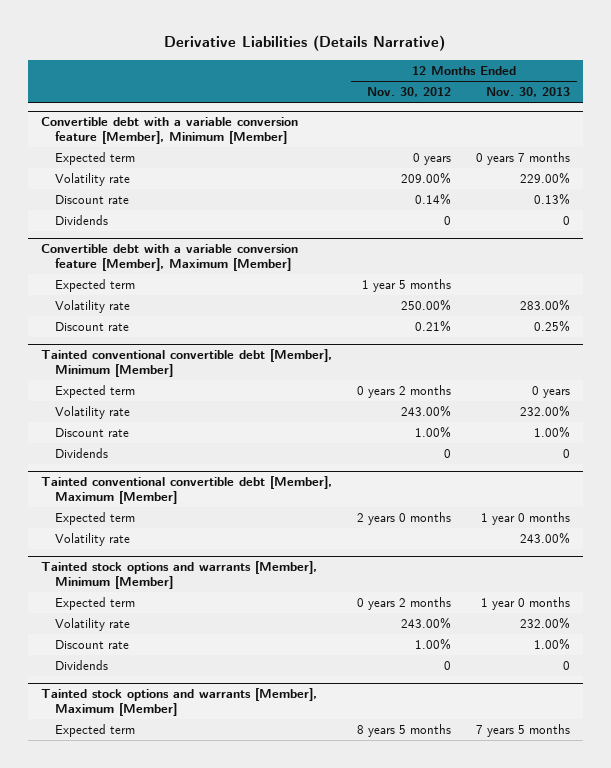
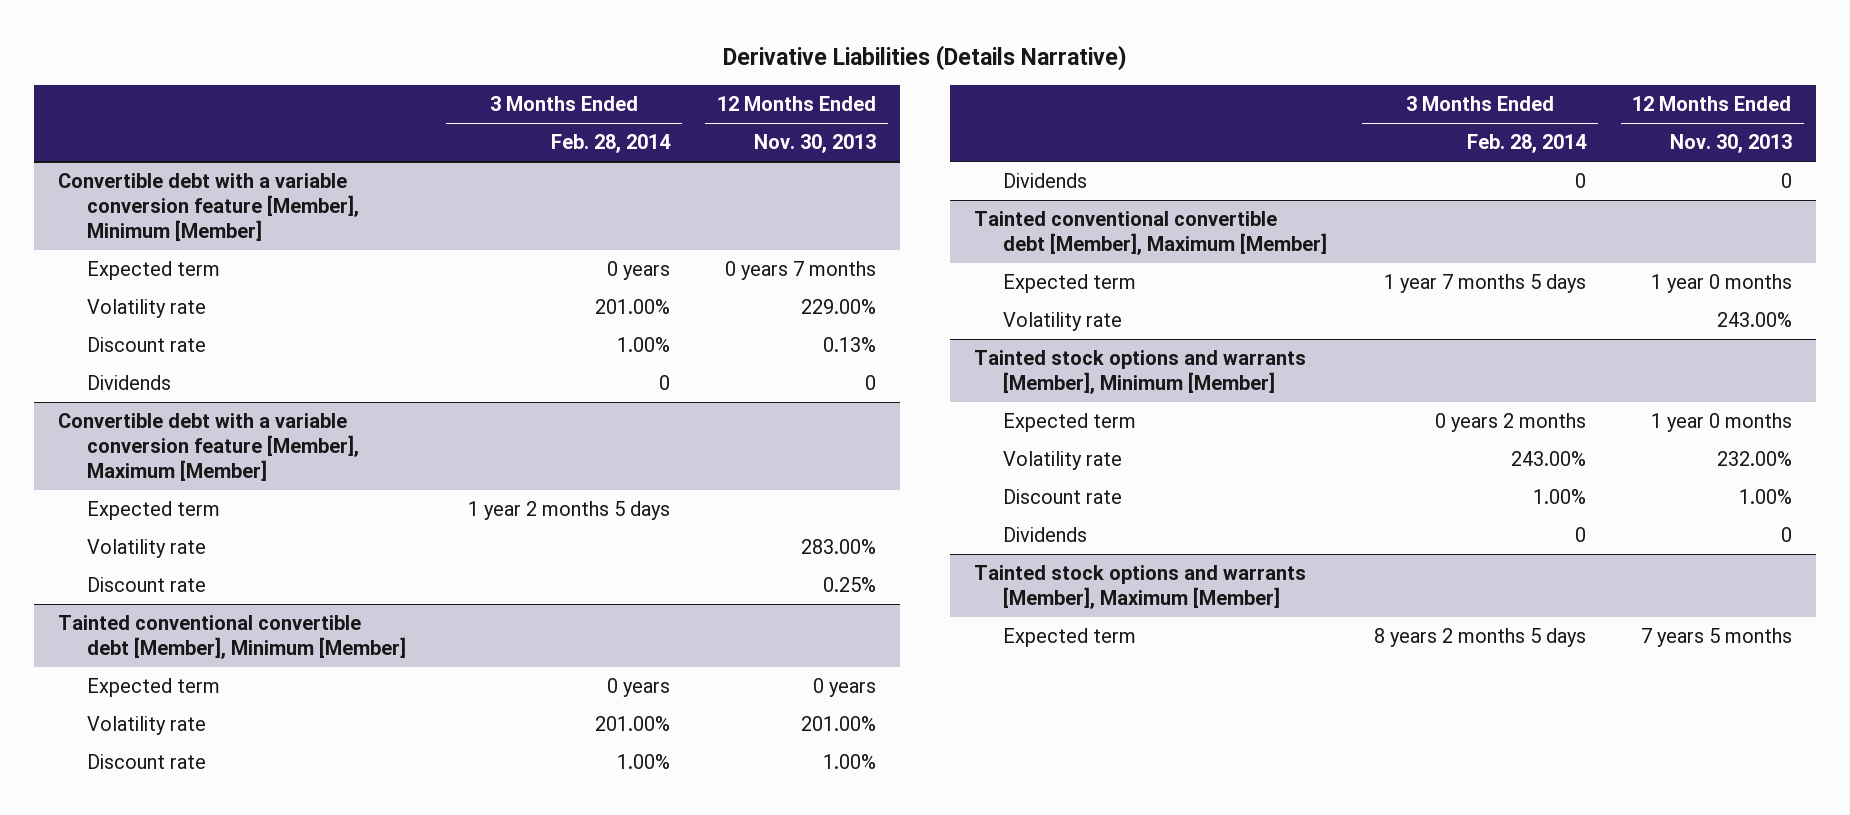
- | 12 Months Ended Nov. 30, 2012 | 12 Months Ended Nov. 30, 2013
+ | 3 Months Ended Feb. 28, 2014 | 12 Months Ended Nov. 30, 2013
@ Tainted conventional convertible debt [Member], Minimum [Member]
- Volatility rate | 243.00% | 232.00%
+ Volatility rate | 201.00% | 201.00%

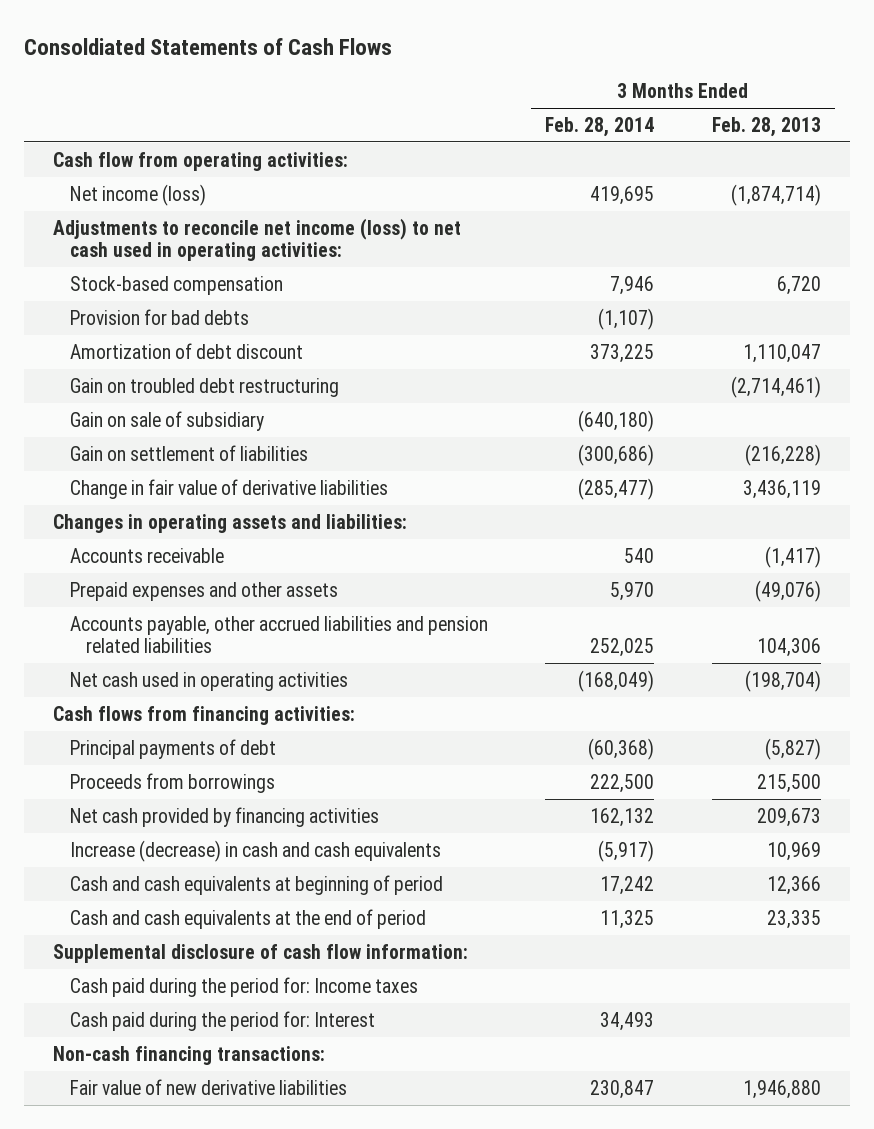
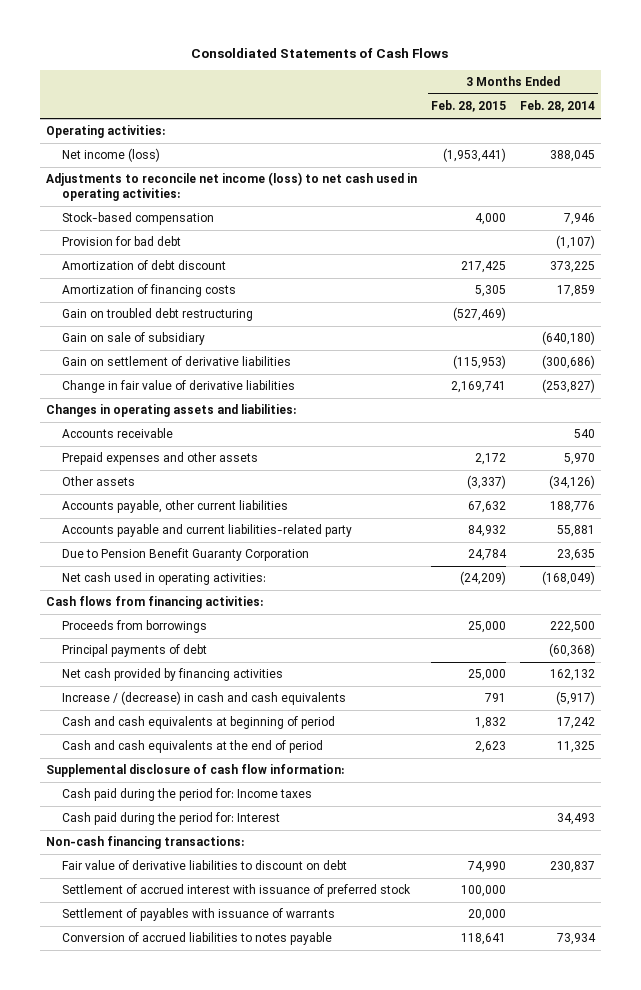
- | 3 Months Ended Feb. 28, 2014 | 3 Months Ended Feb. 28, 2013
+ | 3 Months Ended Feb. 28, 2015 | 3 Months Ended Feb. 28, 2014
- Cash flow from operating activities:
- Net income (loss) | 419,695 | (1,874,714)
+ Operating activities:
+ Net income (loss) | (1,953,441) | 388,045
- Provision for bad debts | (1,107) |
+ Provision for bad debt | | (1,107)
+ Amortization of financing costs | 5,305 | 17,859
- Gain on settlement of liabilities | (300,686) | (216,228)
- Change in fair value of derivative liabilities | (285,477) | 3,436,119
+ Gain on settlement of derivative liabilities | (115,953) | (300,686)
+ Change in fair value of derivative liabilities | 2,169,741 | (253,827)
- Accounts payable, other accrued liabilities and pension related liabilities | 252,025 | 104,306
- Net cash used in operating activities | (168,049) | (198,704)
+ Other assets | (3,337) | (34,126)
+ Accounts payable, other current liabilities | 67,632 | 188,776
+ Accounts payable and current liabilities-related party | 84,932 | 55,881
+ Due to Pension Benefit Guaranty Corporation | 24,784 | 23,635
+ Net cash used in operating activities: | (24,209) | (168,049)
moved down: Principal payments of debt | | (60,368)
- Increase (decrease) in cash and cash equivalents | (5,917) | 10,969
+ Increase / (decrease) in cash and cash equivalents | 791 | (5,917)
- Fair value of new derivative liabilities | 230,847 | 1,946,880
+ Fair value of derivative liabilities to discount on debt | 74,990 | 230,837
+ Settlement of accrued interest with issuance of preferred stock | 100,000 |
+ Settlement of payables with issuance of warrants | 20,000 |
+ Conversion of accrued liabilities to notes payable | 118,641 | 73,934

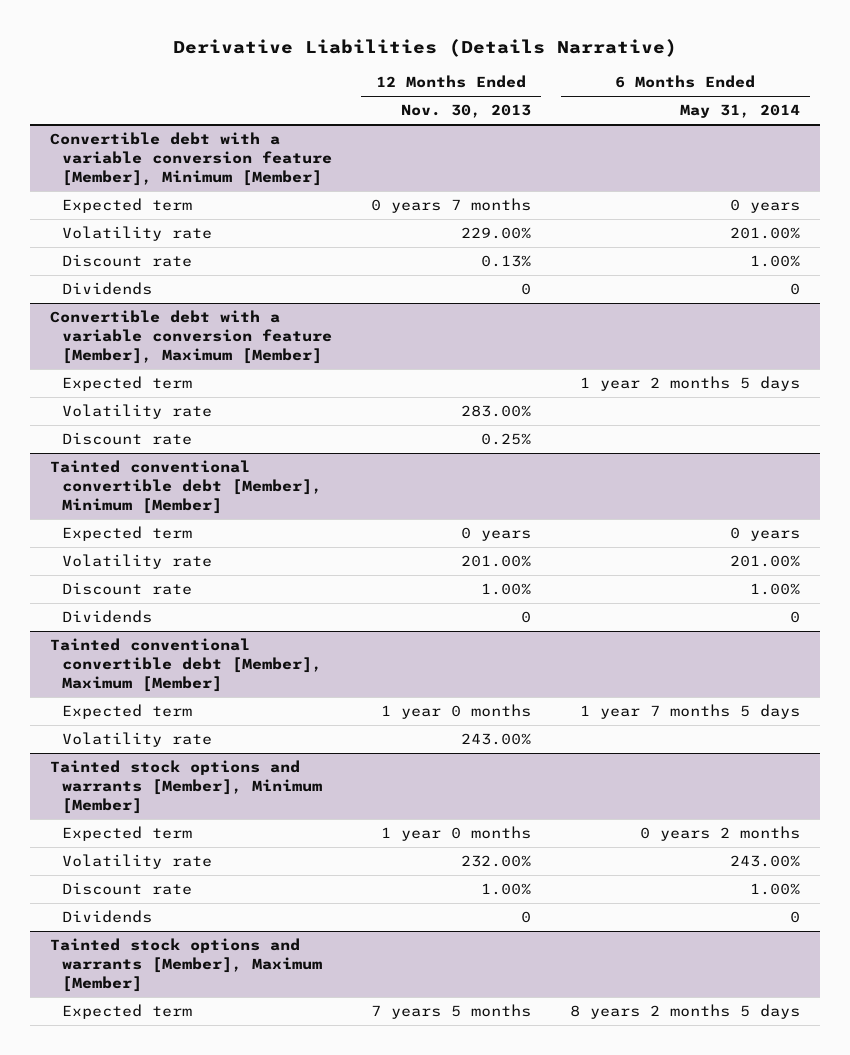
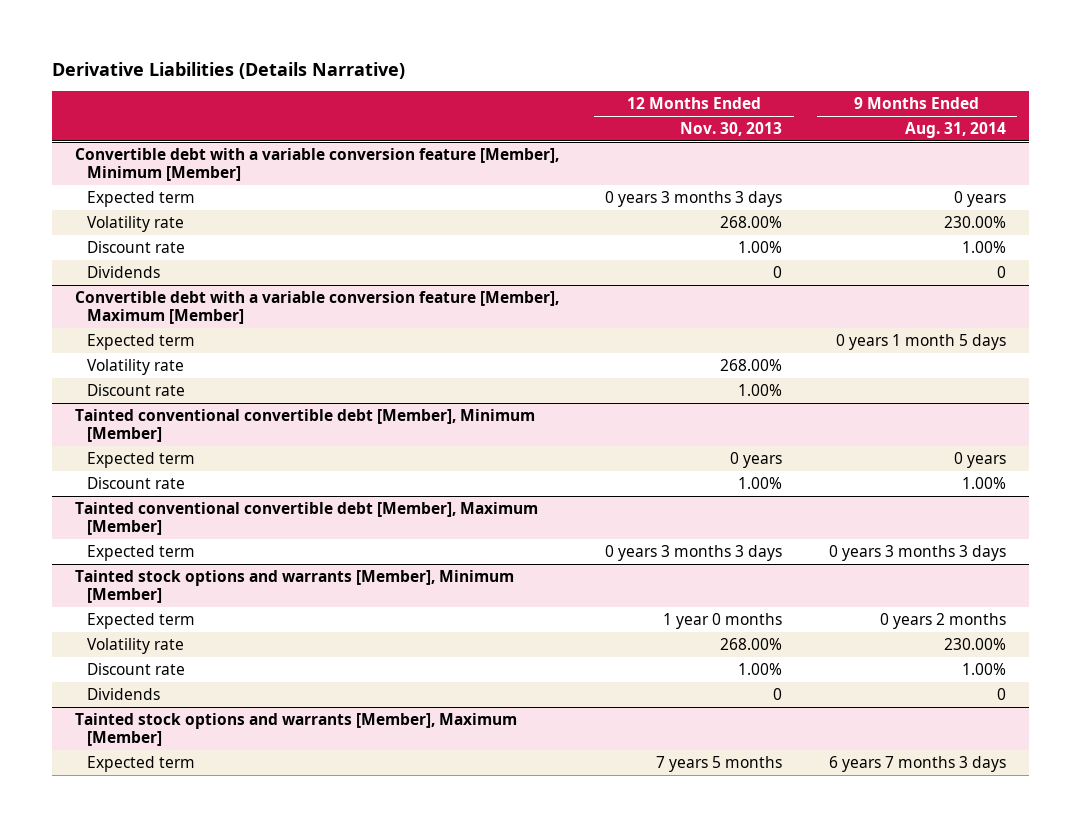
- | 12 Months Ended Nov. 30, 2013 | 6 Months Ended May 31, 2014
+ | 12 Months Ended Nov. 30, 2013 | 9 Months Ended Aug. 31, 2014
@ Convertible debt with a variable conversion feature [Member], Minimum [Member]
- Expected term | 0 years 7 months | 0 years
- Volatility rate | 229.00% | 201.00%
- Discount rate | 0.13% | 1.00%
+ Expected term | 0 years 3 months 3 days | 0 years
+ Volatility rate | 268.00% | 230.00%
+ Discount rate | 1.00% | 1.00%
@ Convertible debt with a variable conversion feature [Member], Maximum [Member]
- Volatility rate | 283.00% |
- Discount rate | 0.25% |
+ Volatility rate | 268.00% |
+ Discount rate | 1.00% |
@ Tainted conventional convertible debt [Member], Minimum [Member]
- Volatility rate | 201.00% | 201.00%
- Dividends | 0 | 0
@ Tainted conventional convertible debt [Member], Maximum [Member]
- Expected term | 1 year 0 months | 1 year 7 months 5 days
- Volatility rate | 243.00% |
+ Expected term | 0 years 3 months 3 days | 0 years 3 months 3 days
@ Tainted stock options and warrants [Member], Minimum [Member]
- Volatility rate | 232.00% | 243.00%
+ Volatility rate | 268.00% | 230.00%

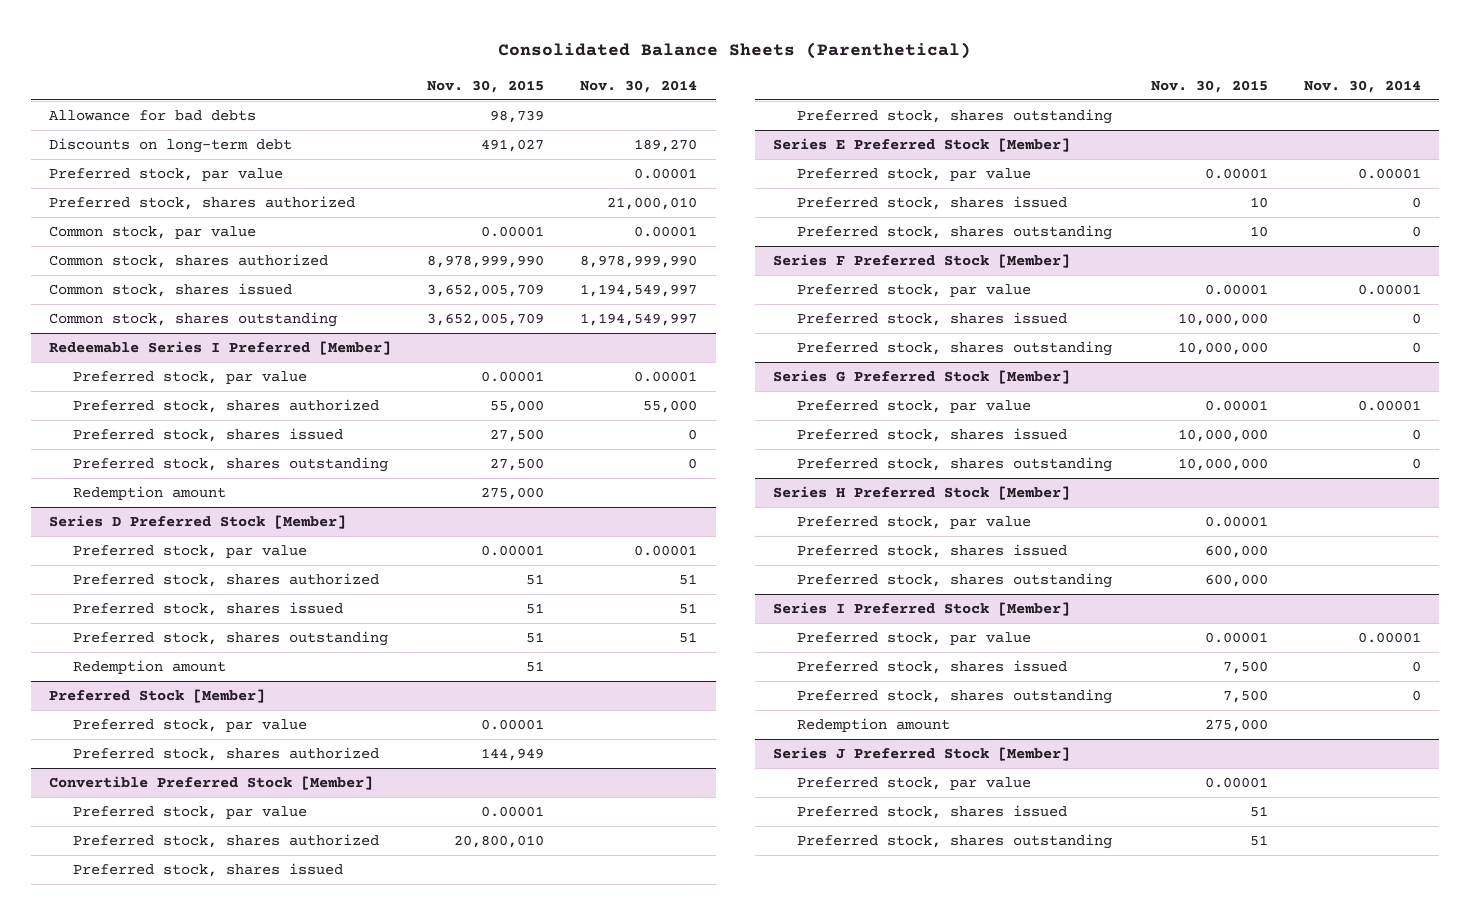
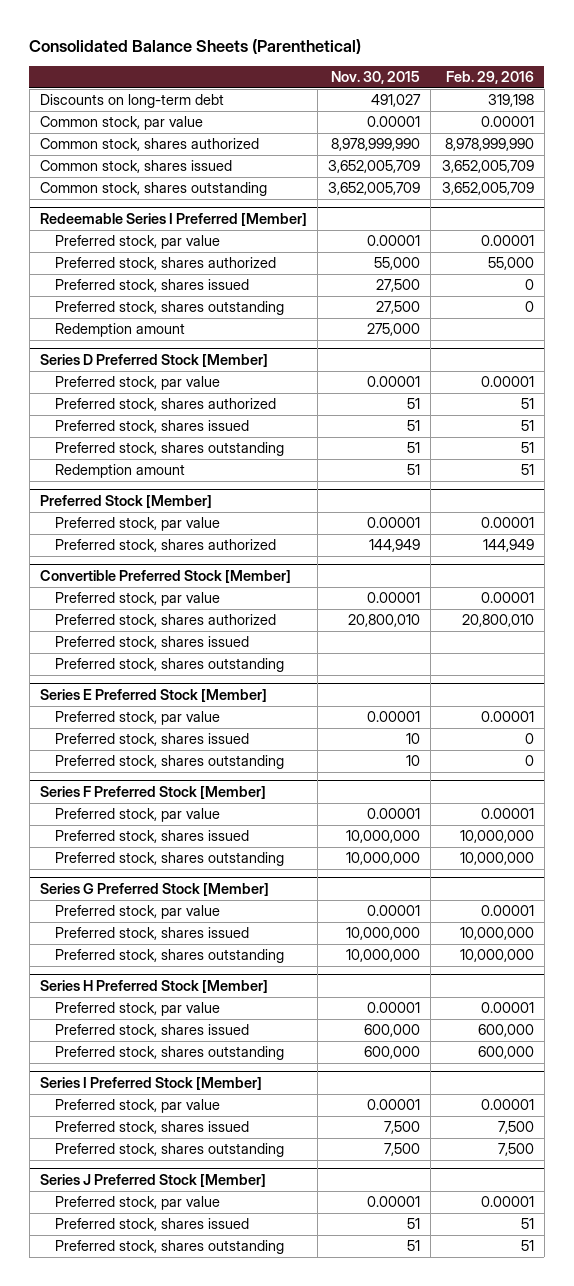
- | Nov. 30, 2015 | Nov. 30, 2014
+ | Nov. 30, 2015 | Feb. 29, 2016
- Allowance for bad debts | 98,739 |
- Preferred stock, par value | | 0.00001
- Preferred stock, shares authorized | | 21,000,010
@ Series I Preferred Stock [Member]
- Redemption amount | 275,000 |

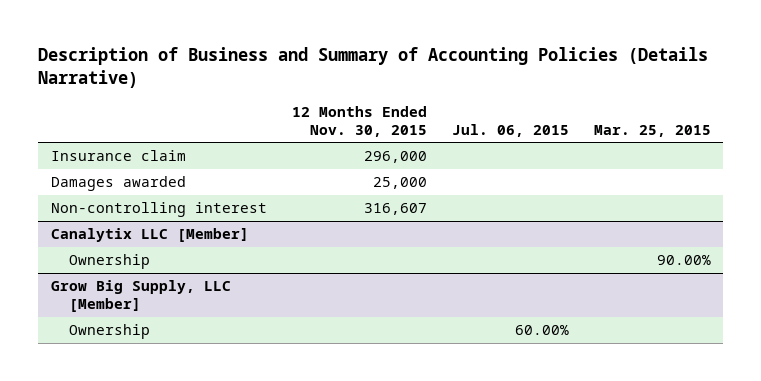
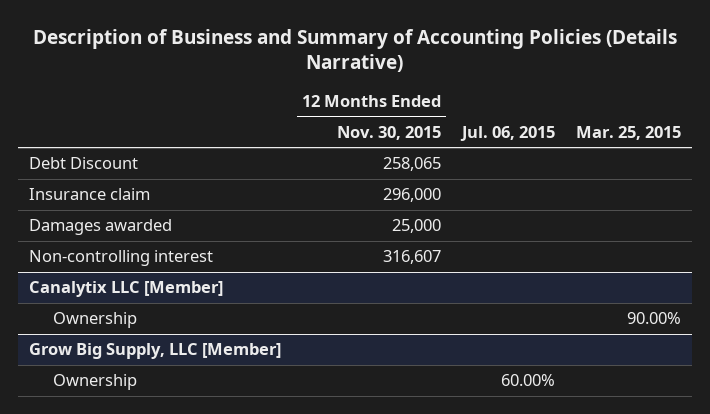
+ Debt Discount | 258,065 | |

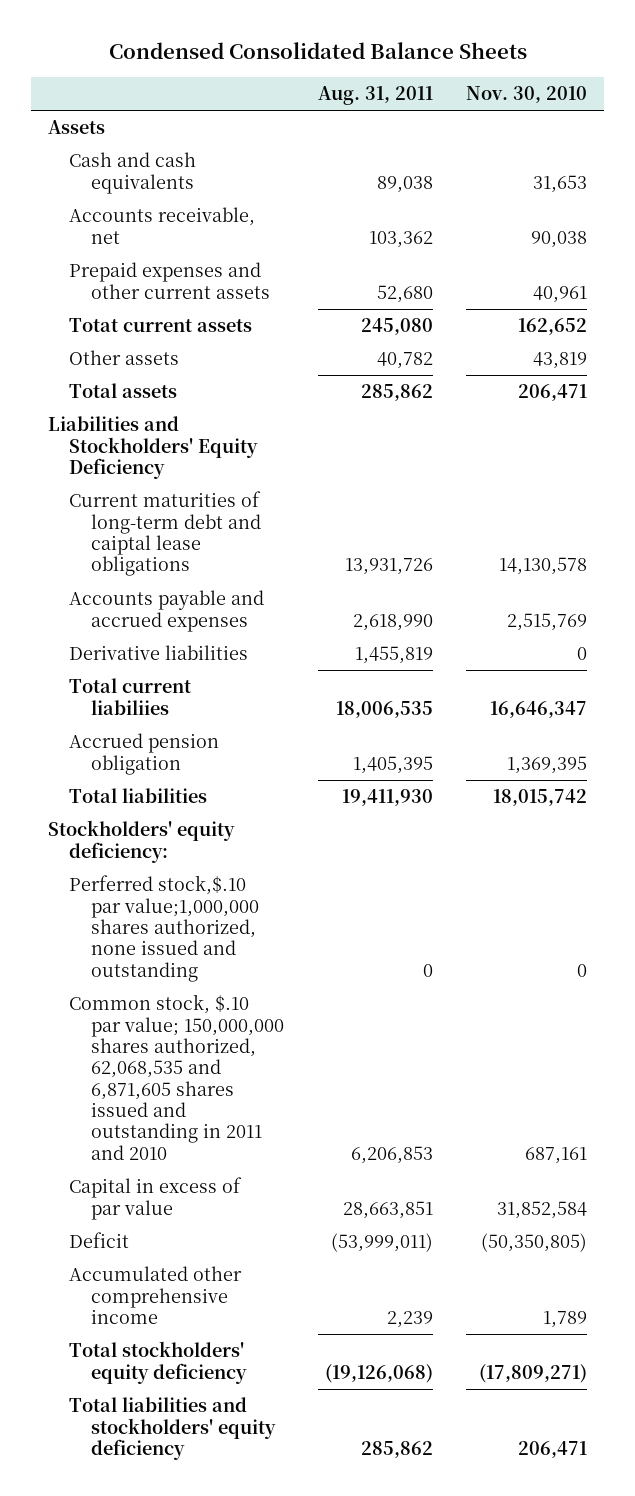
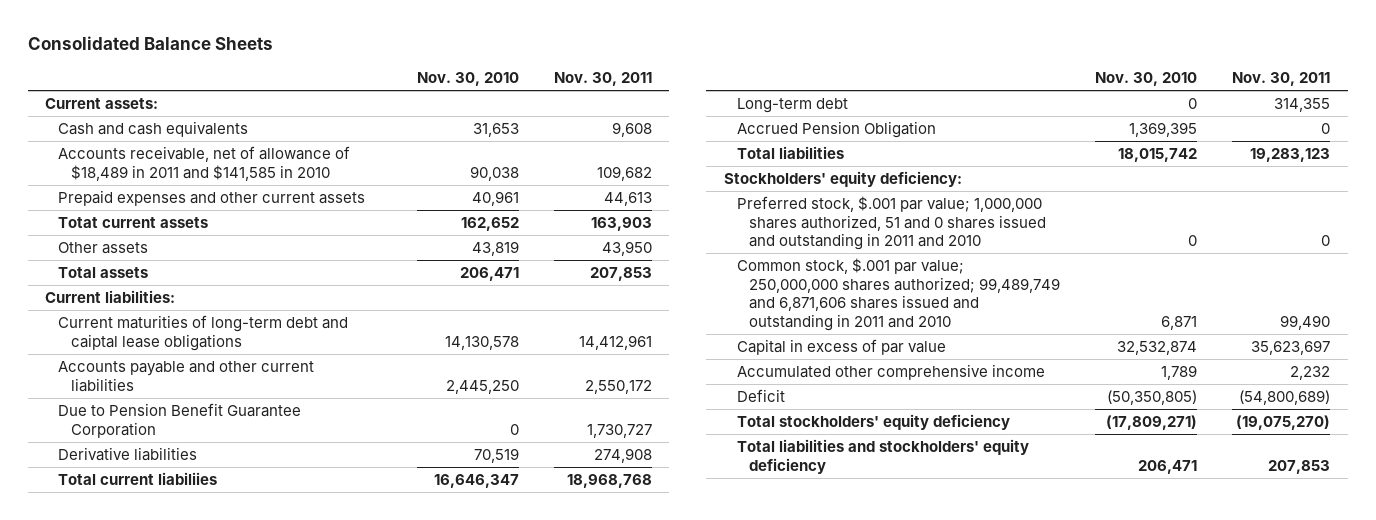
- Condensed Consolidated Balance Sheets
+ Consolidated Balance Sheets
- | Aug. 31, 2011 | Nov. 30, 2010
+ | Nov. 30, 2010 | Nov. 30, 2011
- Assets
+ Current assets:
- Accounts receivable, net | 103,362 | 90,038
+ Accounts receivable, net of allowance of $18,489 in 2011 and $141,585 in 2010 | 90,038 | 109,682
- Liabilities and Stockholders' Equity Deficiency
+ Current liabilities:
- Accounts payable and accrued expenses | 2,618,990 | 2,515,769
- Derivative liabilities | 1,455,819 | 0
+ Accounts payable and other current liabilities | 2,445,250 | 2,550,172
+ Due to Pension Benefit Guarantee Corporation | 0 | 1,730,727
+ Derivative liabilities | 70,519 | 274,908
- Accrued pension obligation | 1,405,395 | 1,369,395
+ Long-term debt | 0 | 314,355
+ Accrued Pension Obligation | 1,369,395 | 0
- Perferred stock,$.10 par value;1,000,000 shares authorized, none issued and outstanding | 0 | 0
- Common stock, $.10 par value; 150,000,000 shares authorized, 62,068,535 and 6,871,605 shares issued and outstanding in 2011 and 2010 | 6,206,853 | 687,161
- Capital in excess of par value | 28,663,851 | 31,852,584
+ Preferred stock, $.001 par value; 1,000,000 shares authorized, 51 and 0 shares issued and outstanding in 2011 and 2010 | 0 | 0
+ Common stock, $.001 par value; 250,000,000 shares authorized; 99,489,749 and 6,871,606 shares issued and outstanding in 2011 and 2010 | 6,871 | 99,490
+ Capital in excess of par value | 32,532,874 | 35,623,697
moved down: Deficit | (50,350,805) | (54,800,689)

